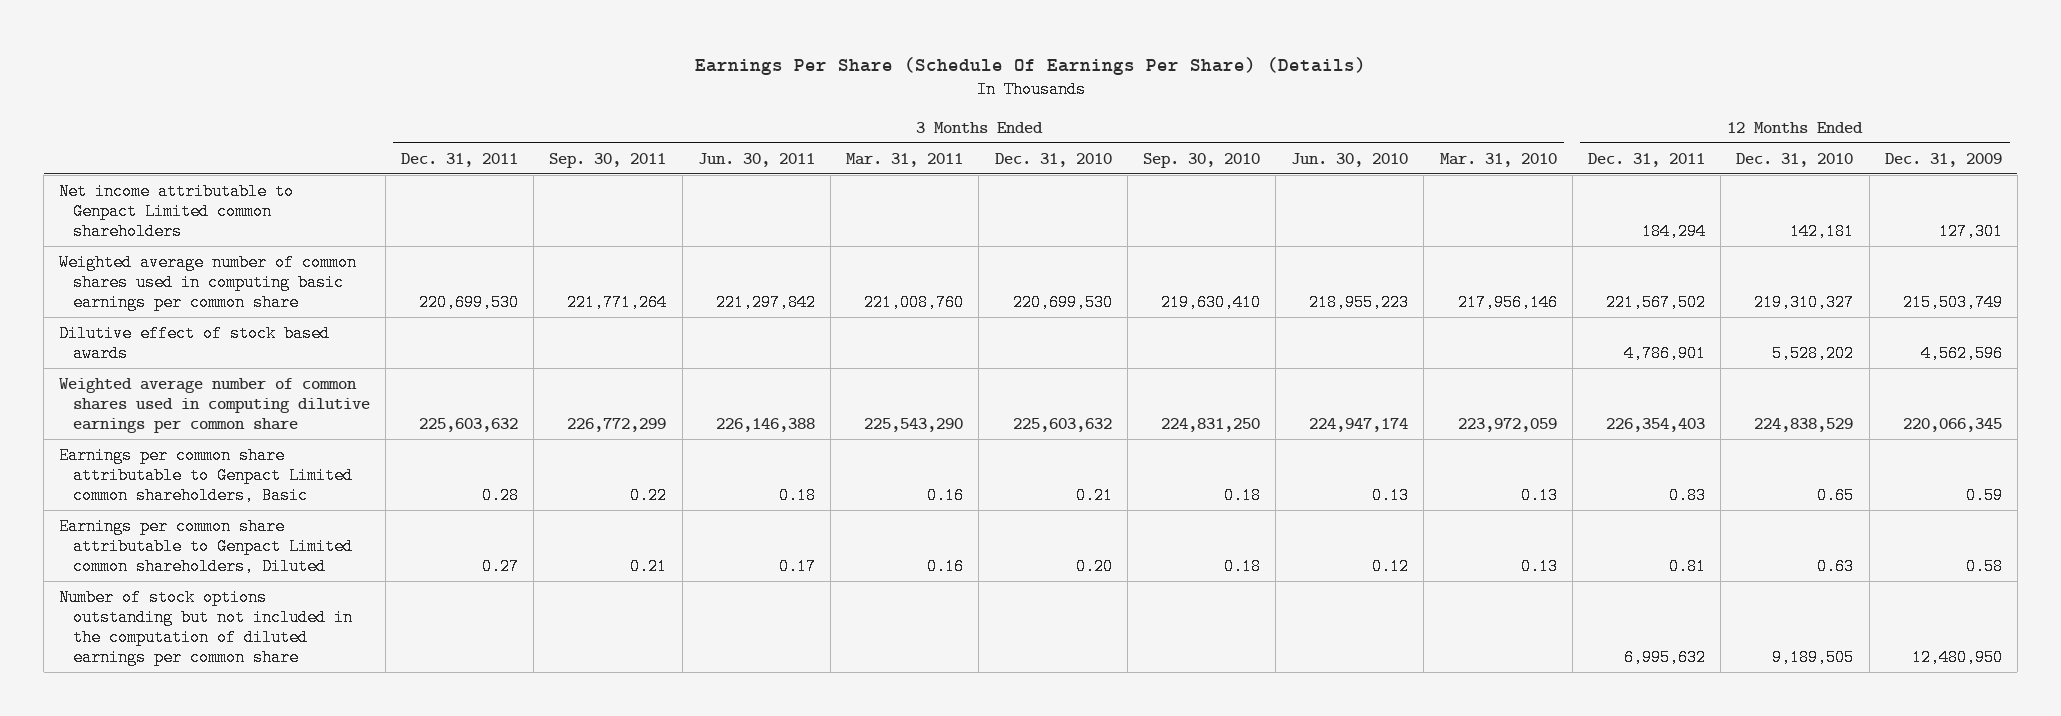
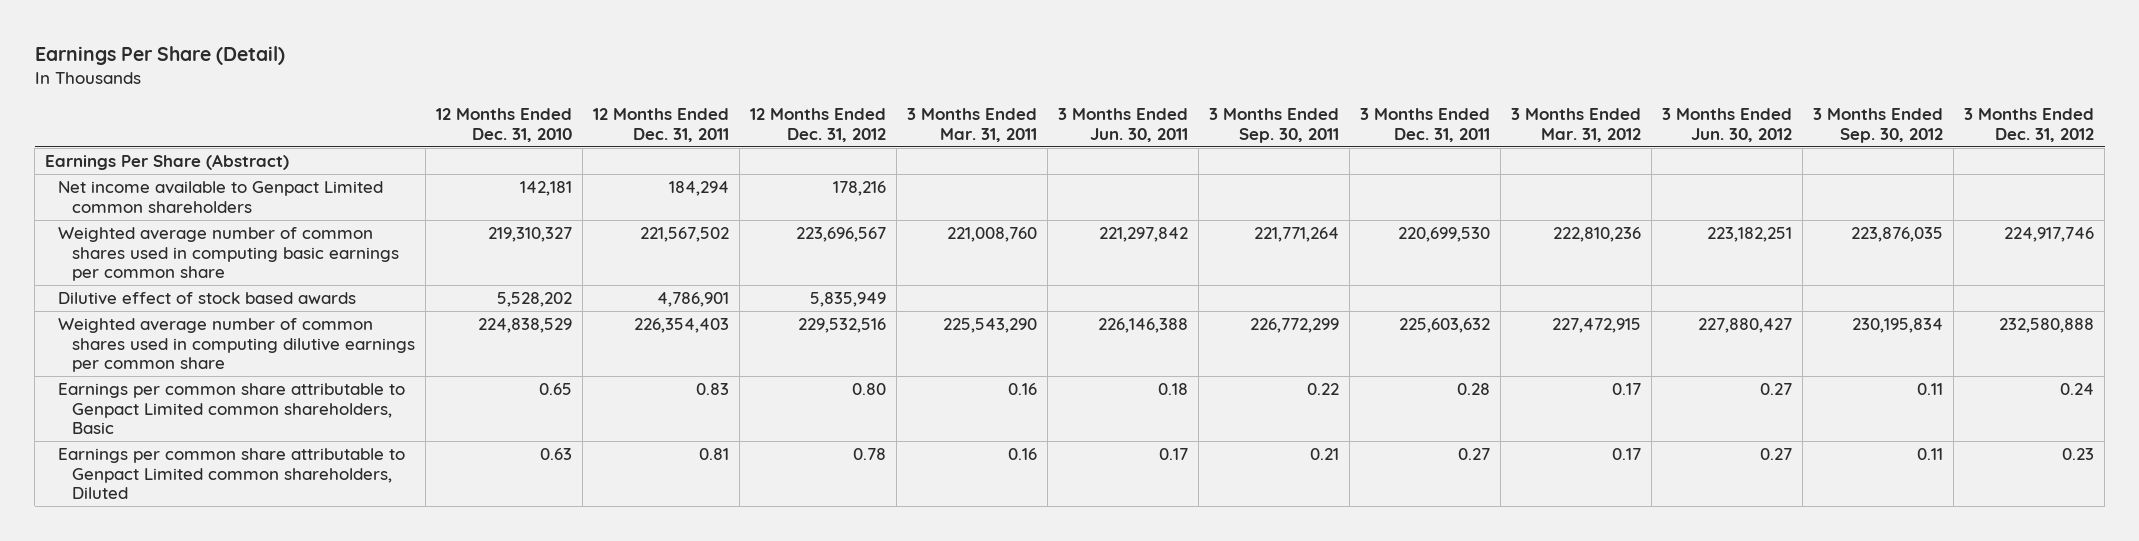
- Earnings Per Share (Schedule Of Earnings Per Share) (Details)
+ Earnings Per Share (Detail)
- | 3 Months Ended Dec. 31, 2011 | 3 Months Ended Sep. 30, 2011 | 3 Months Ended Jun. 30, 2011 | 3 Months Ended Mar. 31, 2011 | 3 Months Ended Dec. 31, 2010 | 3 Months Ended Sep. 30, 2010 | 3 Months Ended Jun. 30, 2010 | 3 Months Ended Mar. 31, 2010 | 12 Months Ended Dec. 31, 2011 | 12 Months Ended Dec. 31, 2010 | 12 Months Ended Dec. 31, 2009
+ | 12 Months Ended Dec. 31, 2010 | 12 Months Ended Dec. 31, 2011 | 12 Months Ended Dec. 31, 2012 | 3 Months Ended Mar. 31, 2011 | 3 Months Ended Jun. 30, 2011 | 3 Months Ended Sep. 30, 2011 | 3 Months Ended Dec. 31, 2011 | 3 Months Ended Mar. 31, 2012 | 3 Months Ended Jun. 30, 2012 | 3 Months Ended Sep. 30, 2012 | 3 Months Ended Dec. 31, 2012
- Net income attributable to Genpact Limited common shareholders | | | | | | | | | 184,294 | 142,181 | 127,301
+ Earnings Per Share (Abstract)
+ Net income available to Genpact Limited common shareholders | 142,181 | 184,294 | 178,216 | | | | | | | |
- Number of stock options outstanding but not included in the computation of diluted earnings per common share | | | | | | | | | 6,995,632 | 9,189,505 | 12,480,950

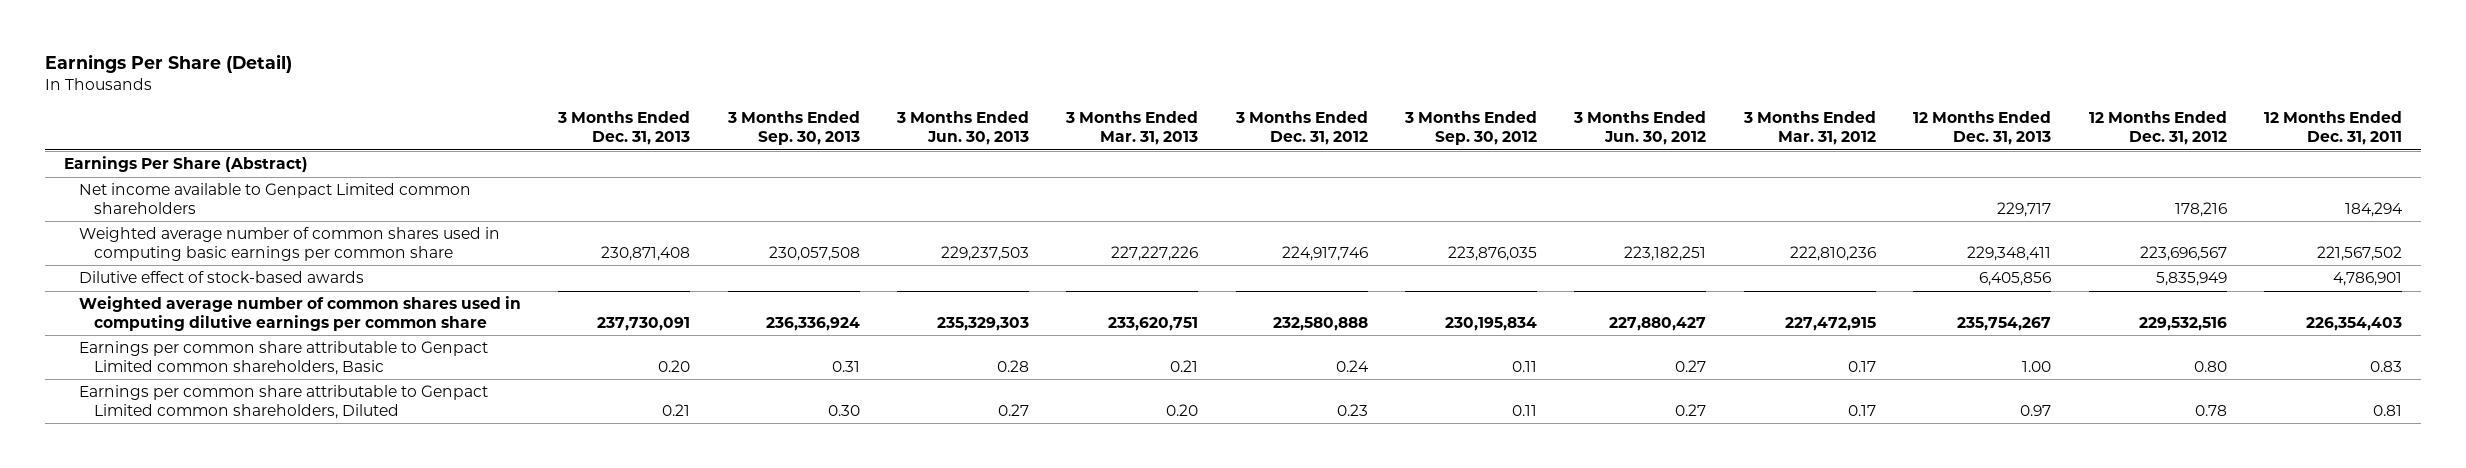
- | 12 Months Ended Dec. 31, 2010 | 12 Months Ended Dec. 31, 2011 | 12 Months Ended Dec. 31, 2012 | 3 Months Ended Mar. 31, 2011 | 3 Months Ended Jun. 30, 2011 | 3 Months Ended Sep. 30, 2011 | 3 Months Ended Dec. 31, 2011 | 3 Months Ended Mar. 31, 2012 | 3 Months Ended Jun. 30, 2012 | 3 Months Ended Sep. 30, 2012 | 3 Months Ended Dec. 31, 2012
+ | 3 Months Ended Dec. 31, 2013 | 3 Months Ended Sep. 30, 2013 | 3 Months Ended Jun. 30, 2013 | 3 Months Ended Mar. 31, 2013 | 3 Months Ended Dec. 31, 2012 | 3 Months Ended Sep. 30, 2012 | 3 Months Ended Jun. 30, 2012 | 3 Months Ended Mar. 31, 2012 | 12 Months Ended Dec. 31, 2013 | 12 Months Ended Dec. 31, 2012 | 12 Months Ended Dec. 31, 2011
- Dilutive effect of stock based awards | 5,528,202 | 4,786,901 | 5,835,949 | | | | | | | |
+ Dilutive effect of stock-based awards | | | | | | | | | 6,405,856 | 5,835,949 | 4,786,901

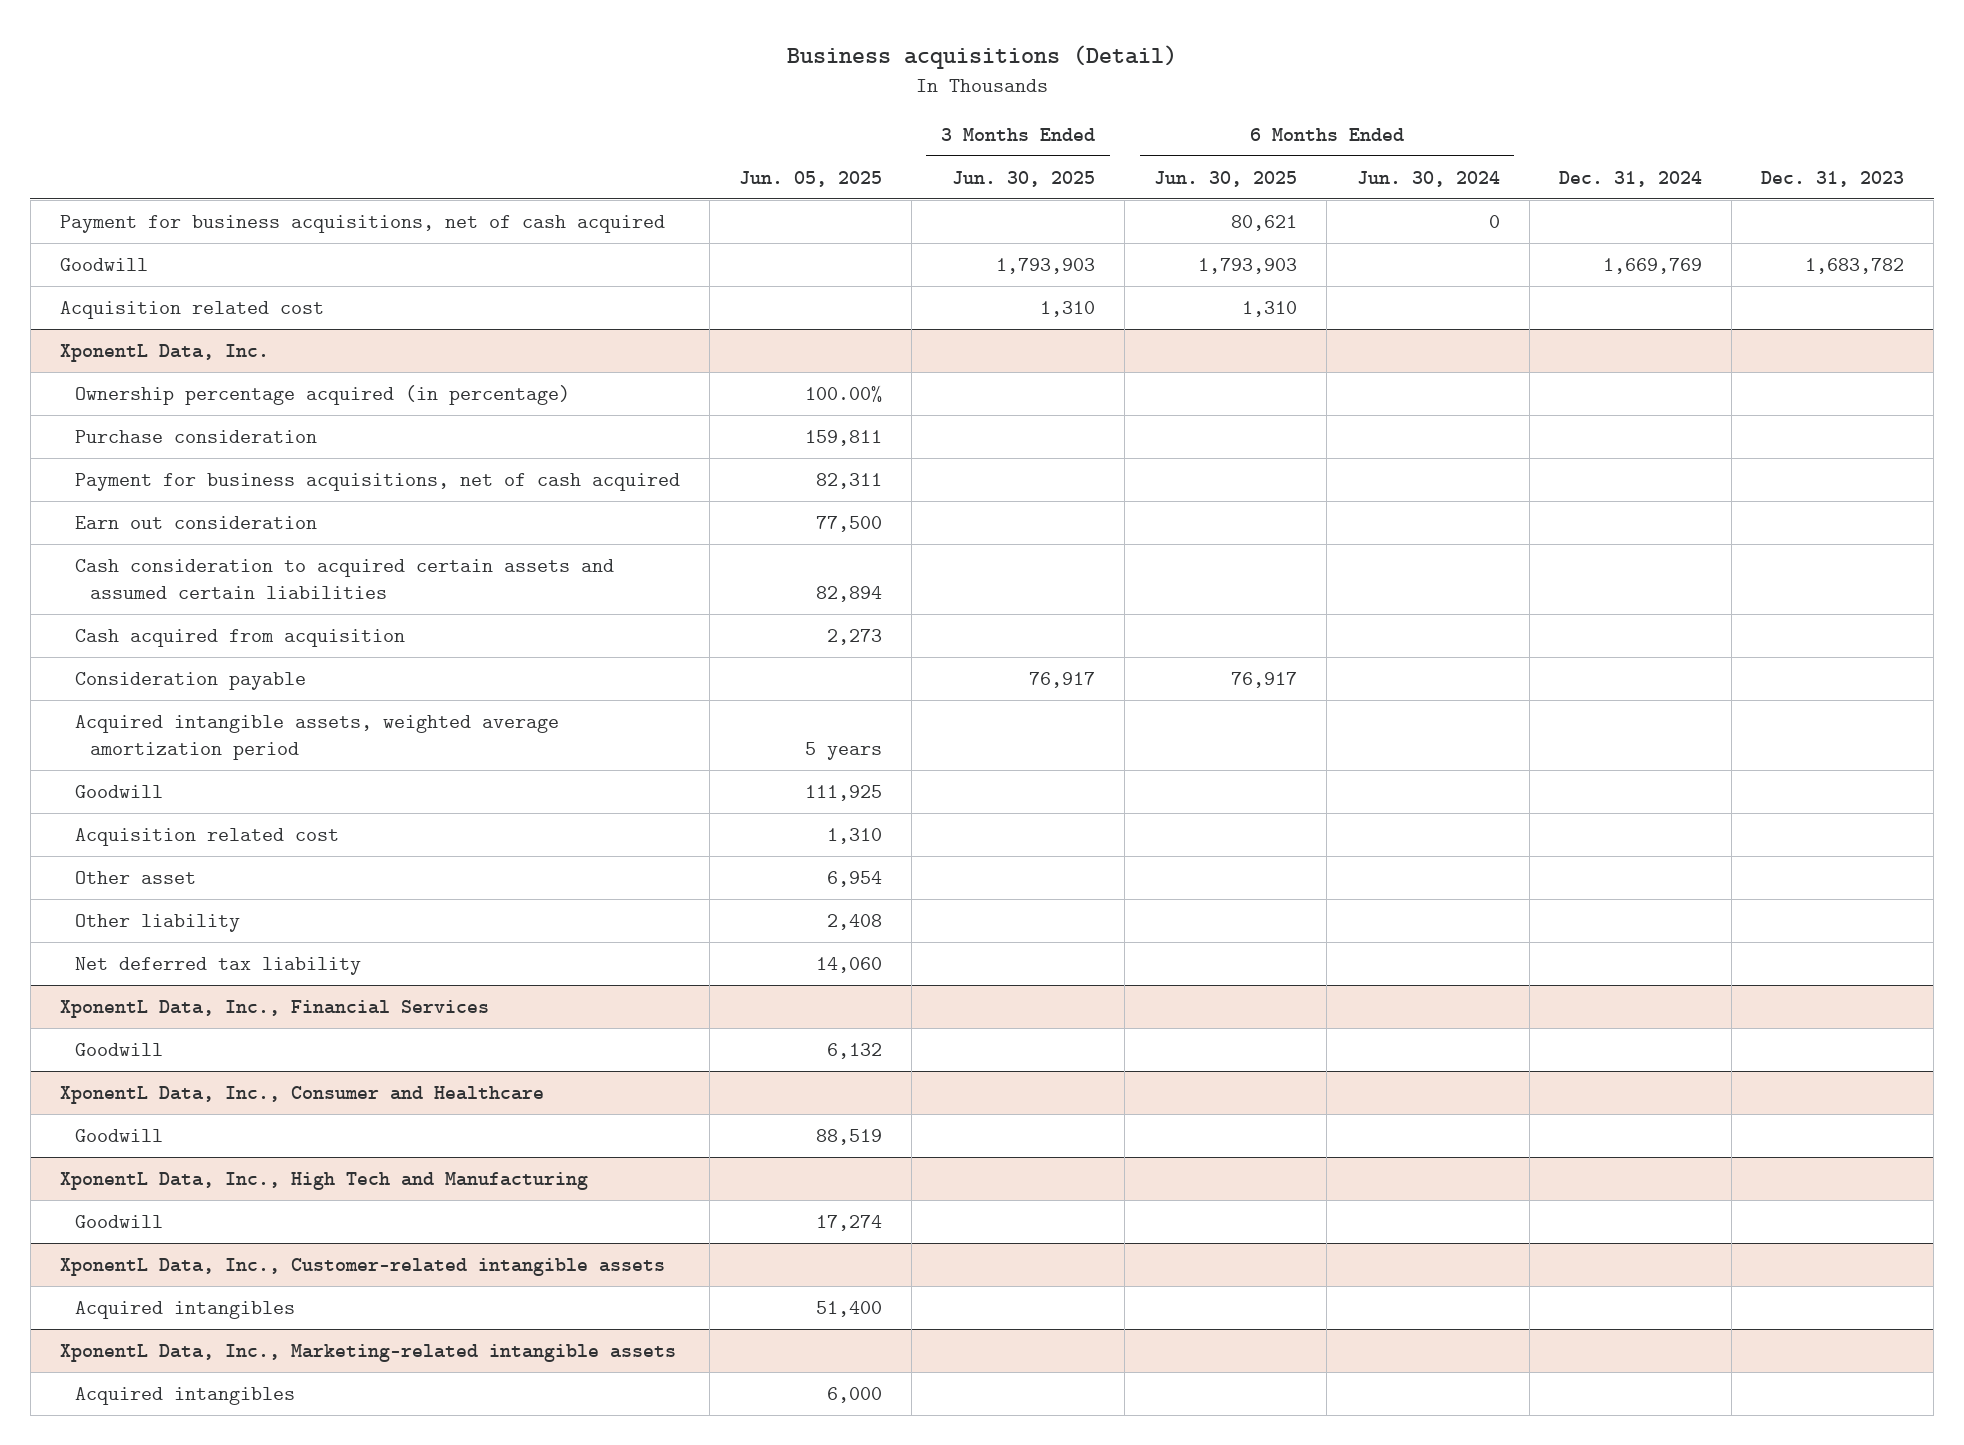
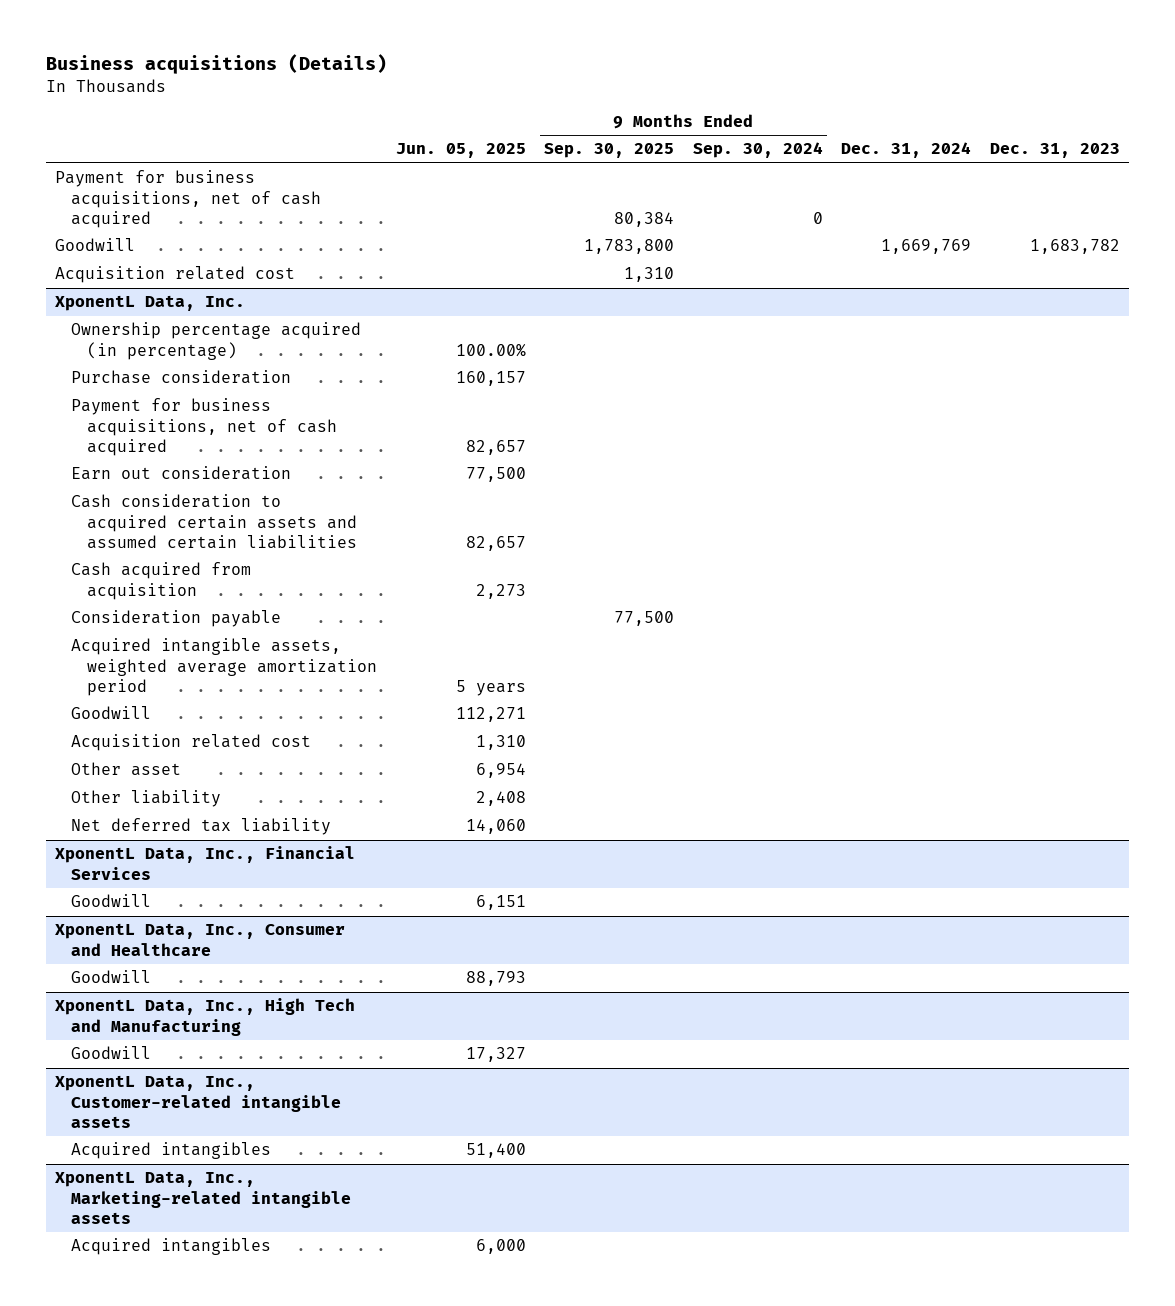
- Business acquisitions (Detail)
+ Business acquisitions (Details)
- | Jun. 05, 2025 | 3 Months Ended Jun. 30, 2025 | 6 Months Ended Jun. 30, 2025 | 6 Months Ended Jun. 30, 2024 | Dec. 31, 2024 | Dec. 31, 2023
+ | Jun. 05, 2025 | 9 Months Ended Sep. 30, 2025 | 9 Months Ended Sep. 30, 2024 | Dec. 31, 2024 | Dec. 31, 2023
@ XponentL Data, Inc.
- Purchase consideration | 159,811 | | | | |
- Payment for business acquisitions, net of cash acquired | 82,311 | | | | |
+ Purchase consideration | 160,157 | | | |
+ Payment for business acquisitions, net of cash acquired | 82,657 | | | |
- Cash consideration to acquired certain assets and assumed certain liabilities | 82,894 | | | | |
+ Cash consideration to acquired certain assets and assumed certain liabilities | 82,657 | | | |
- Goodwill | 111,925 | | | | |
+ Goodwill | 112,271 | | | |
@ XponentL Data, Inc., Financial Services
- Goodwill | 6,132 | | | | |
+ Goodwill | 6,151 | | | |
@ XponentL Data, Inc., Consumer and Healthcare
- Goodwill | 88,519 | | | | |
+ Goodwill | 88,793 | | | |
@ XponentL Data, Inc., High Tech and Manufacturing
- Goodwill | 17,274 | | | | |
+ Goodwill | 17,327 | | | |

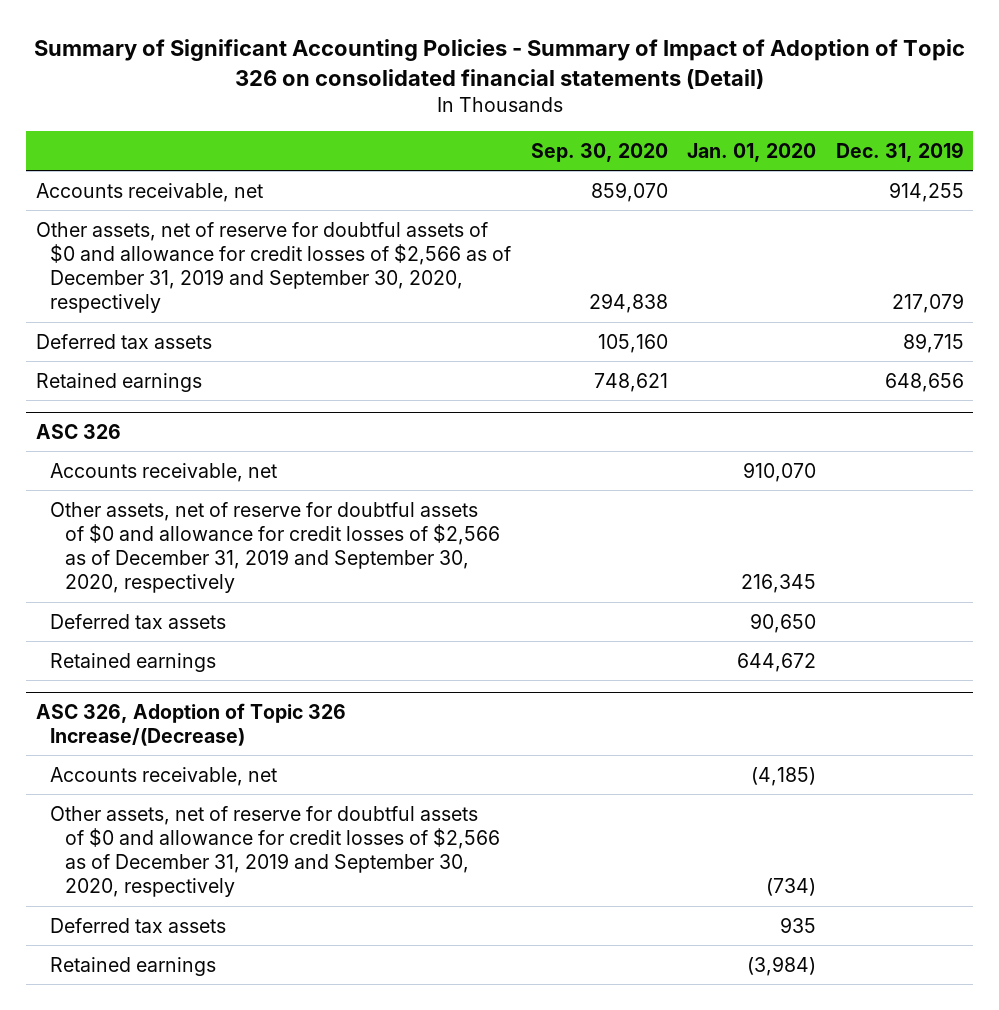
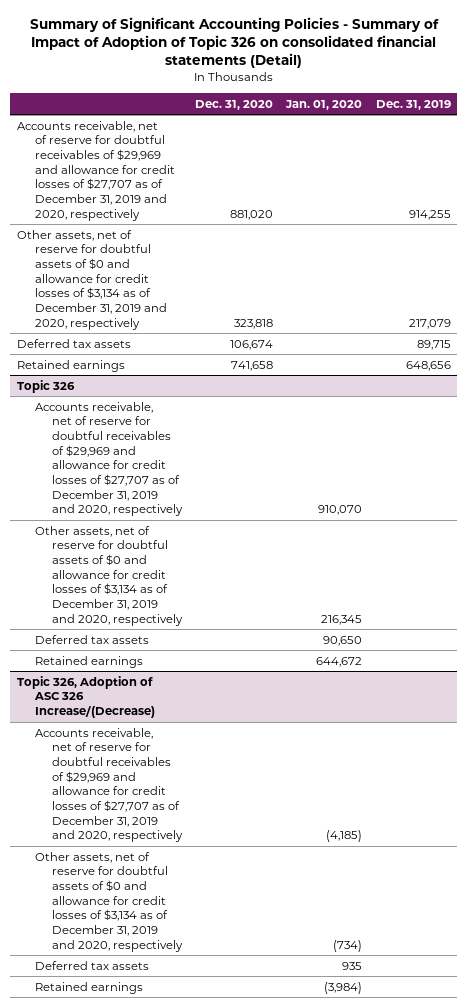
- | Sep. 30, 2020 | Jan. 01, 2020 | Dec. 31, 2019
+ | Dec. 31, 2020 | Jan. 01, 2020 | Dec. 31, 2019
- Accounts receivable, net | 859,070 | | 914,255
- Other assets, net of reserve for doubtful assets of $0 and allowance for credit losses of $2,566 as of December 31, 2019 and September 30, 2020, respectively | 294,838 | | 217,079
+ Accounts receivable, net of reserve for doubtful receivables of $29,969 and allowance for credit losses of $27,707 as of December 31, 2019 and 2020, respectively | 881,020 | | 914,255
+ Other assets, net of reserve for doubtful assets of $0 and allowance for credit losses of $3,134 as of December 31, 2019 and 2020, respectively | 323,818 | | 217,079
- ASC 326
- Accounts receivable, net | | 910,070 |
- Other assets, net of reserve for doubtful assets of $0 and allowance for credit losses of $2,566 as of December 31, 2019 and September 30, 2020, respectively | | 216,345 |
+ Topic 326
+ Accounts receivable, net of reserve for doubtful receivables of $29,969 and allowance for credit losses of $27,707 as of December 31, 2019 and 2020, respectively | | 910,070 |
+ Other assets, net of reserve for doubtful assets of $0 and allowance for credit losses of $3,134 as of December 31, 2019 and 2020, respectively | | 216,345 |
- ASC 326, Adoption of Topic 326 Increase/(Decrease)
- Accounts receivable, net | | (4,185) |
- Other assets, net of reserve for doubtful assets of $0 and allowance for credit losses of $2,566 as of December 31, 2019 and September 30, 2020, respectively | | (734) |
+ Topic 326, Adoption of ASC 326 Increase/(Decrease)
+ Accounts receivable, net of reserve for doubtful receivables of $29,969 and allowance for credit losses of $27,707 as of December 31, 2019 and 2020, respectively | | (4,185) |
+ Other assets, net of reserve for doubtful assets of $0 and allowance for credit losses of $3,134 as of December 31, 2019 and 2020, respectively | | (734) |

